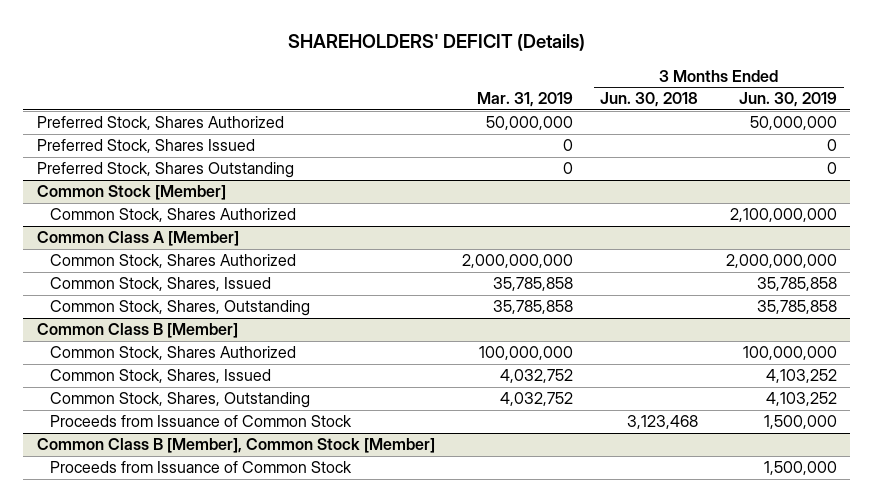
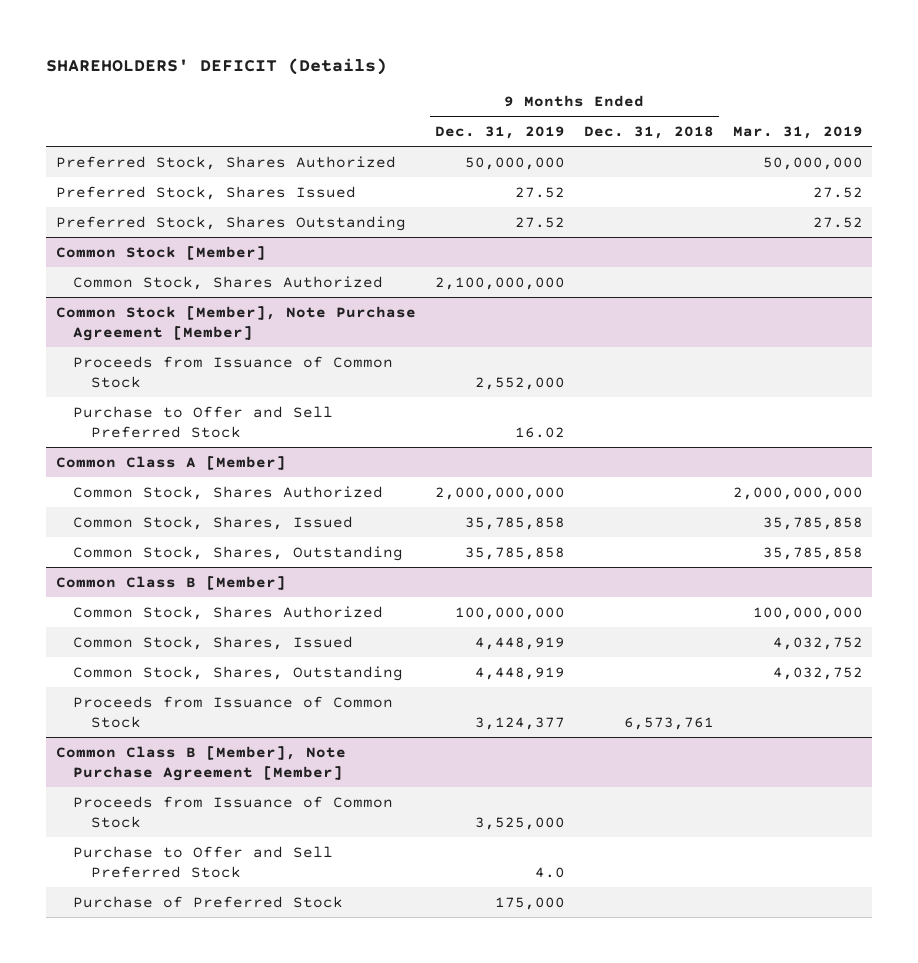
- | Mar. 31, 2019 | 3 Months Ended Jun. 30, 2018 | 3 Months Ended Jun. 30, 2019
+ | 9 Months Ended Dec. 31, 2019 | 9 Months Ended Dec. 31, 2018 | Mar. 31, 2019
- Preferred Stock, Shares Issued | 0 | | 0
- Preferred Stock, Shares Outstanding | 0 | | 0
+ Preferred Stock, Shares Issued | 27.52 | | 27.52
+ Preferred Stock, Shares Outstanding | 27.52 | | 27.52
+ Common Stock [Member], Note Purchase Agreement [Member]
+ Proceeds from Issuance of Common Stock | 2,552,000 | |
+ Purchase to Offer and Sell Preferred Stock | 16.02 | |
- Common Class B [Member], Common Stock [Member]
- Proceeds from Issuance of Common Stock | | | 1,500,000
+ Common Class B [Member], Note Purchase Agreement [Member]
+ Proceeds from Issuance of Common Stock | 3,525,000 | |
+ Purchase to Offer and Sell Preferred Stock | 4.0 | |
+ Purchase of Preferred Stock | 175,000 | |

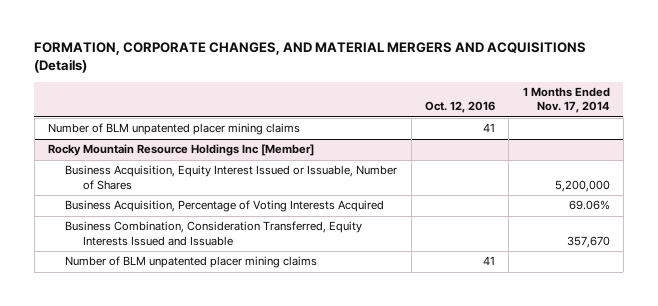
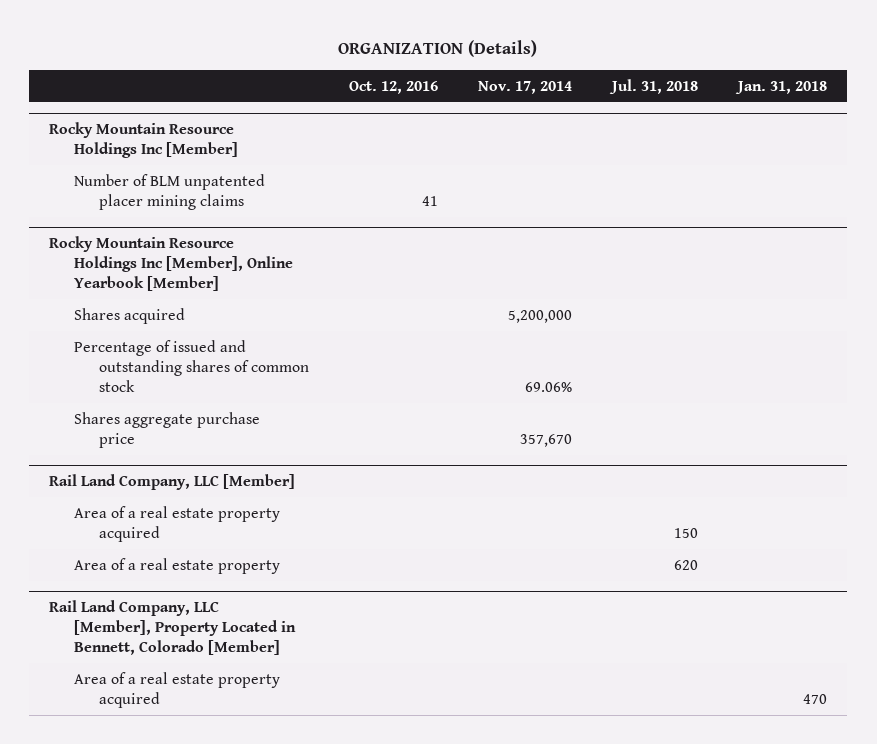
- FORMATION, CORPORATE CHANGES, AND MATERIAL MERGERS AND ACQUISITIONS (Details)
+ ORGANIZATION (Details)
- | Oct. 12, 2016 | 1 Months Ended Nov. 17, 2014
+ | Oct. 12, 2016 | Nov. 17, 2014 | Jul. 31, 2018 | Jan. 31, 2018
- Number of BLM unpatented placer mining claims | 41 |
@ Rocky Mountain Resource Holdings Inc [Member]
- Business Acquisition, Equity Interest Issued or Issuable, Number of Shares | | 5,200,000
- Business Acquisition, Percentage of Voting Interests Acquired | | 69.06%
- Business Combination, Consideration Transferred, Equity Interests Issued and Issuable | | 357,670
+ Rocky Mountain Resource Holdings Inc [Member], Online Yearbook [Member]
+ Shares acquired | | 5,200,000 | |
+ Percentage of issued and outstanding shares of common stock | | 69.06% | |
+ Shares aggregate purchase price | | 357,670 | |
+ Rail Land Company, LLC [Member]
+ Area of a real estate property acquired | | | 150 |
+ Area of a real estate property | | | 620 |
+ Rail Land Company, LLC [Member], Property Located in Bennett, Colorado [Member]
+ Area of a real estate property acquired | | | | 470

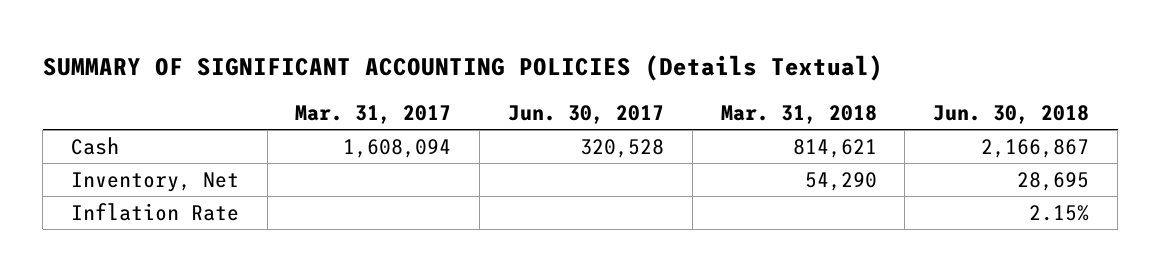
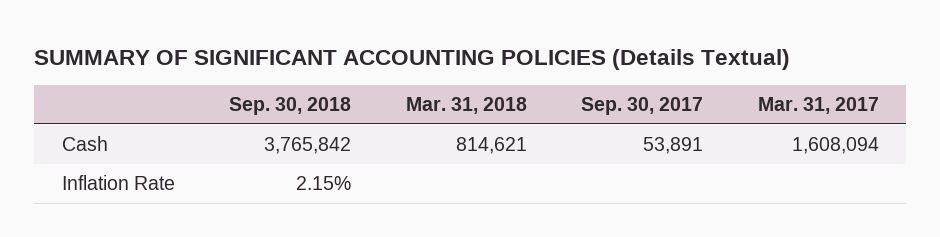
- | Mar. 31, 2017 | Jun. 30, 2017 | Mar. 31, 2018 | Jun. 30, 2018
+ | Sep. 30, 2018 | Mar. 31, 2018 | Sep. 30, 2017 | Mar. 31, 2017
- Inventory, Net | | | 54,290 | 28,695

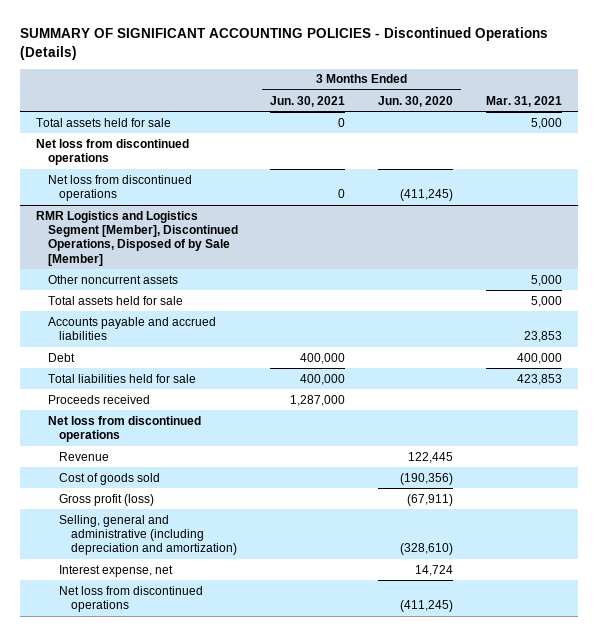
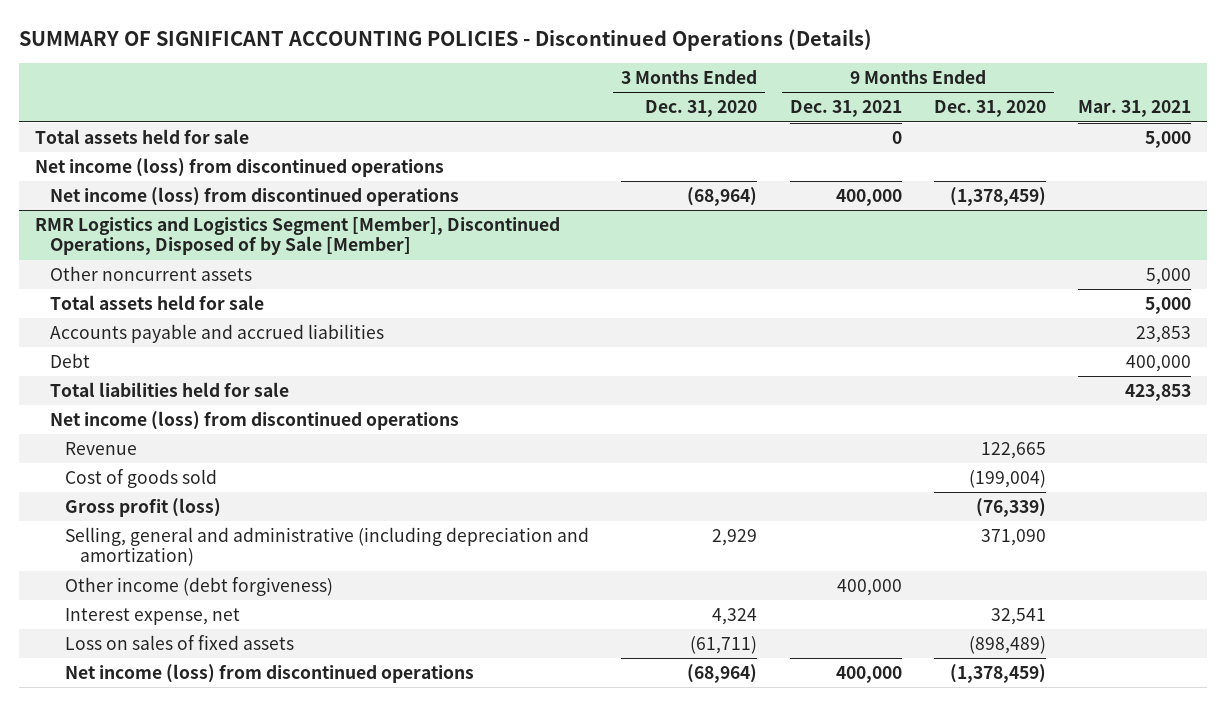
- | 3 Months Ended Jun. 30, 2021 | 3 Months Ended Jun. 30, 2020 | Mar. 31, 2021
+ | 3 Months Ended Dec. 31, 2020 | 9 Months Ended Dec. 31, 2021 | 9 Months Ended Dec. 31, 2020 | Mar. 31, 2021
- Net loss from discontinued operations
- Net loss from discontinued operations | 0 | (411,245) |
+ Net income (loss) from discontinued operations
+ Net income (loss) from discontinued operations | (68,964) | 400,000 | (1,378,459) |
@ RMR Logistics and Logistics Segment [Member], Discontinued Operations, Disposed of by Sale [Member]
- Proceeds received | 1,287,000 | |
- Net loss from discontinued operations
+ Net income (loss) from discontinued operations
+ Other income (debt forgiveness) | | 400,000 | |
- Net loss from discontinued operations | | (411,245) |
+ Loss on sales of fixed assets | (61,711) | | (898,489) |
+ Net income (loss) from discontinued operations | (68,964) | 400,000 | (1,378,459) |

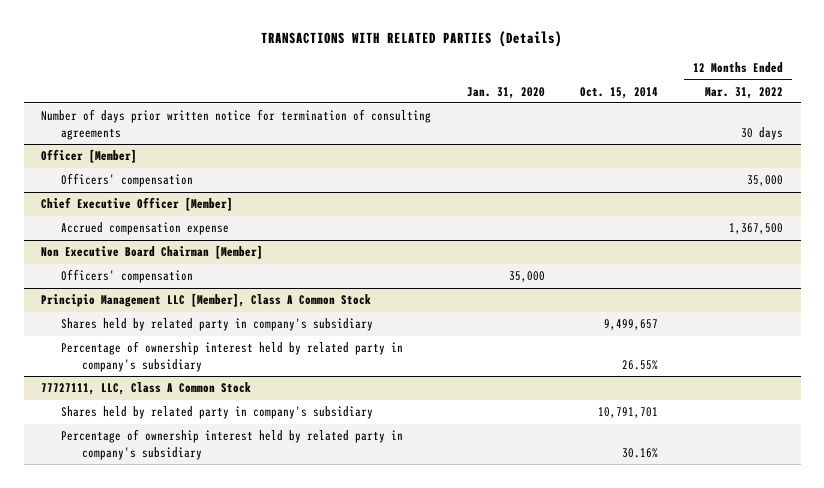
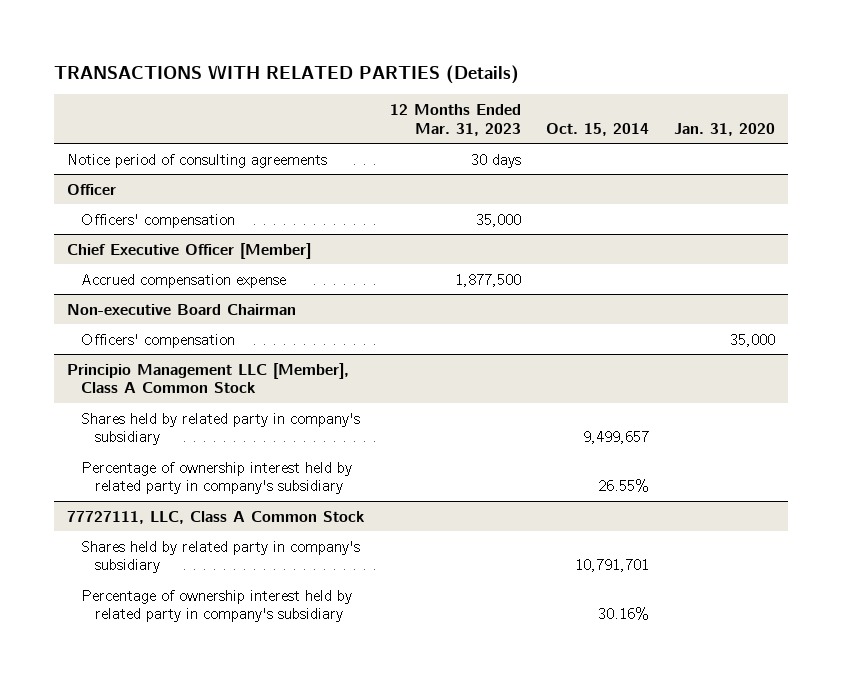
- | Jan. 31, 2020 | Oct. 15, 2014 | 12 Months Ended Mar. 31, 2022
+ | 12 Months Ended Mar. 31, 2023 | Oct. 15, 2014 | Jan. 31, 2020
- Number of days prior written notice for termination of consulting agreements | | | 30 days
- Officer [Member]
+ Notice period of consulting agreements | 30 days | |
+ Officer
- Non Executive Board Chairman [Member]
+ Non-executive Board Chairman

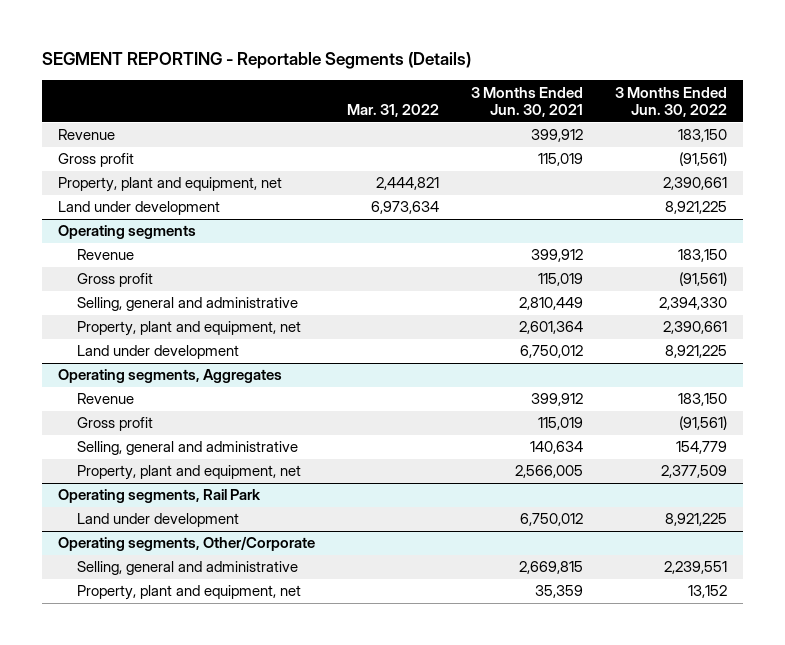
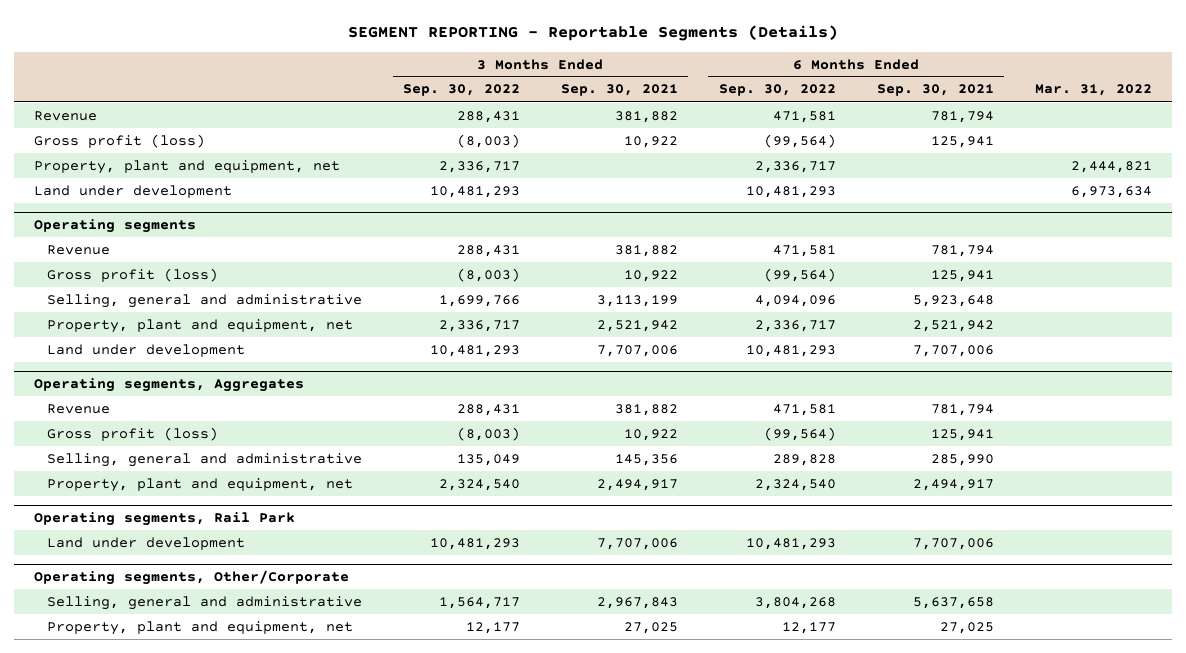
- | Mar. 31, 2022 | 3 Months Ended Jun. 30, 2021 | 3 Months Ended Jun. 30, 2022
+ | 3 Months Ended Sep. 30, 2022 | 3 Months Ended Sep. 30, 2021 | 6 Months Ended Sep. 30, 2022 | 6 Months Ended Sep. 30, 2021 | Mar. 31, 2022
- Gross profit | | 115,019 | (91,561)
+ Gross profit (loss) | (8,003) | 10,922 | (99,564) | 125,941 |
@ Operating segments
- Gross profit | | 115,019 | (91,561)
+ Gross profit (loss) | (8,003) | 10,922 | (99,564) | 125,941 |
@ Operating segments, Aggregates
- Gross profit | | 115,019 | (91,561)
+ Gross profit (loss) | (8,003) | 10,922 | (99,564) | 125,941 |

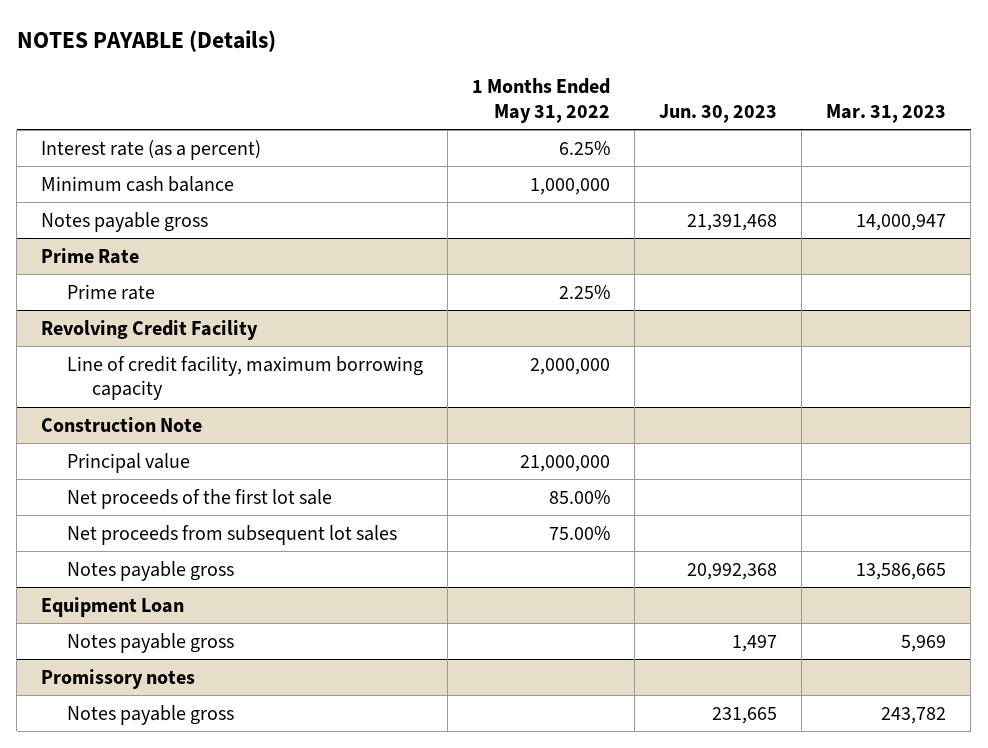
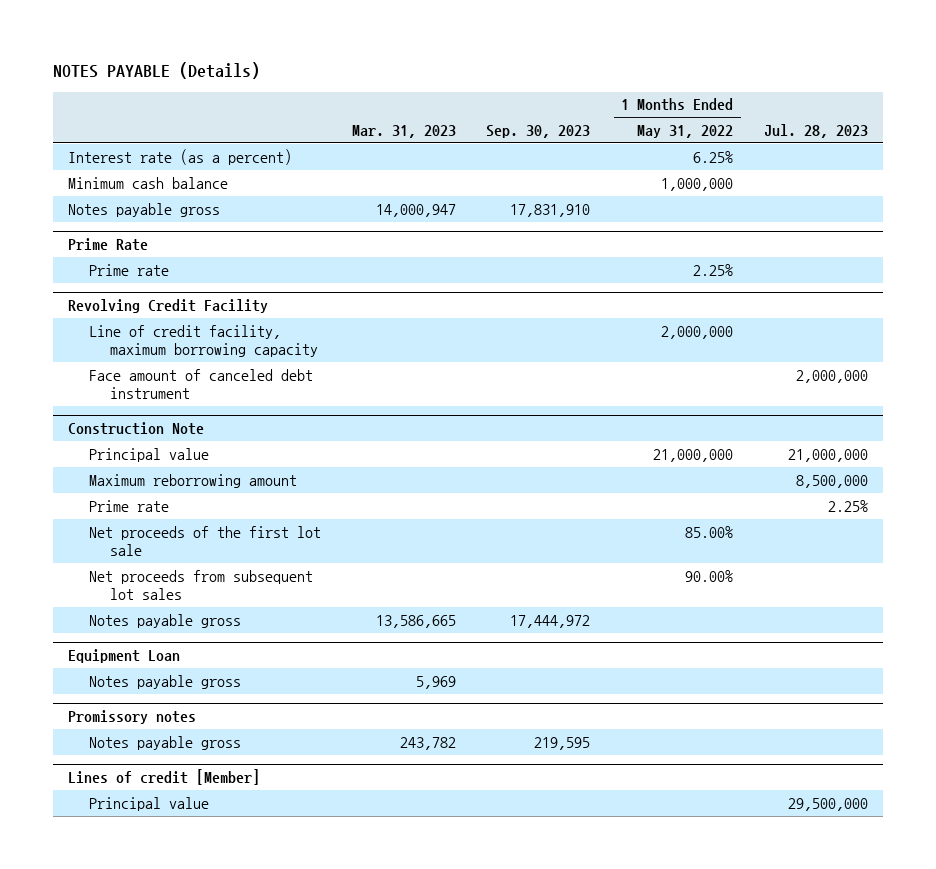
- | 1 Months Ended May 31, 2022 | Jun. 30, 2023 | Mar. 31, 2023
+ | Mar. 31, 2023 | Sep. 30, 2023 | 1 Months Ended May 31, 2022 | Jul. 28, 2023
@ Revolving Credit Facility
+ Face amount of canceled debt instrument | | | | 2,000,000
@ Construction Note
+ Maximum reborrowing amount | | | | 8,500,000
+ Prime rate | | | | 2.25%
- Net proceeds from subsequent lot sales | 75.00% | |
+ Net proceeds from subsequent lot sales | | | 90.00% |
+ Lines of credit [Member]
+ Principal value | | | | 29,500,000

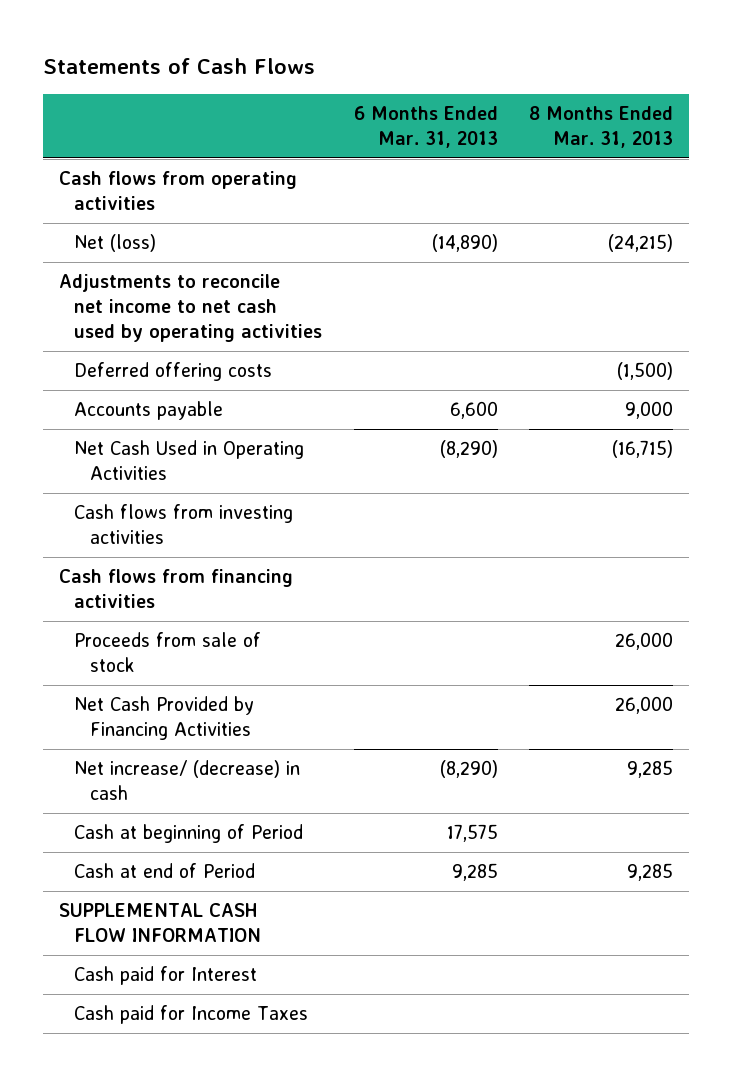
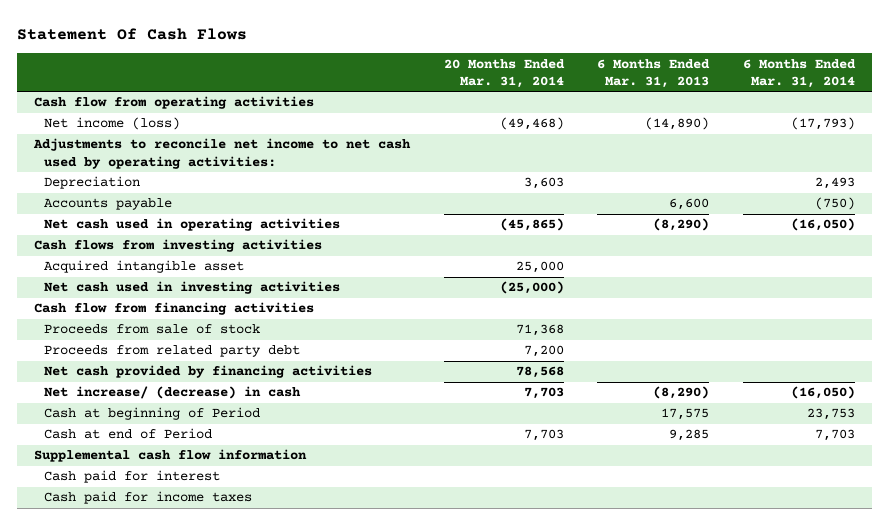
- Statements of Cash Flows
+ Statement Of Cash Flows
- | 6 Months Ended Mar. 31, 2013 | 8 Months Ended Mar. 31, 2013
+ | 20 Months Ended Mar. 31, 2014 | 6 Months Ended Mar. 31, 2013 | 6 Months Ended Mar. 31, 2014
- Cash flows from operating activities
- Net (loss) | (14,890) | (24,215)
- Adjustments to reconcile net income to net cash used by operating activities
- Deferred offering costs | | (1,500)
+ Cash flow from operating activities
+ Net income (loss) | (49,468) | (14,890) | (17,793)
+ Adjustments to reconcile net income to net cash used by operating activities:
+ Depreciation | 3,603 | | 2,493
- Net Cash Used in Operating Activities | (8,290) | (16,715)
+ Net cash used in operating activities | (45,865) | (8,290) | (16,050)
- Cash flows from financing activities
+ Acquired intangible asset | 25,000 | |
+ Net cash used in investing activities | (25,000) | |
+ Cash flow from financing activities
- Net Cash Provided by Financing Activities | | 26,000
+ Proceeds from related party debt | 7,200 | |
+ Net cash provided by financing activities | 78,568 | |
- SUPPLEMENTAL CASH FLOW INFORMATION
- Cash paid for Interest
- Cash paid for Income Taxes
+ Supplemental cash flow information
+ Cash paid for interest
+ Cash paid for income taxes

